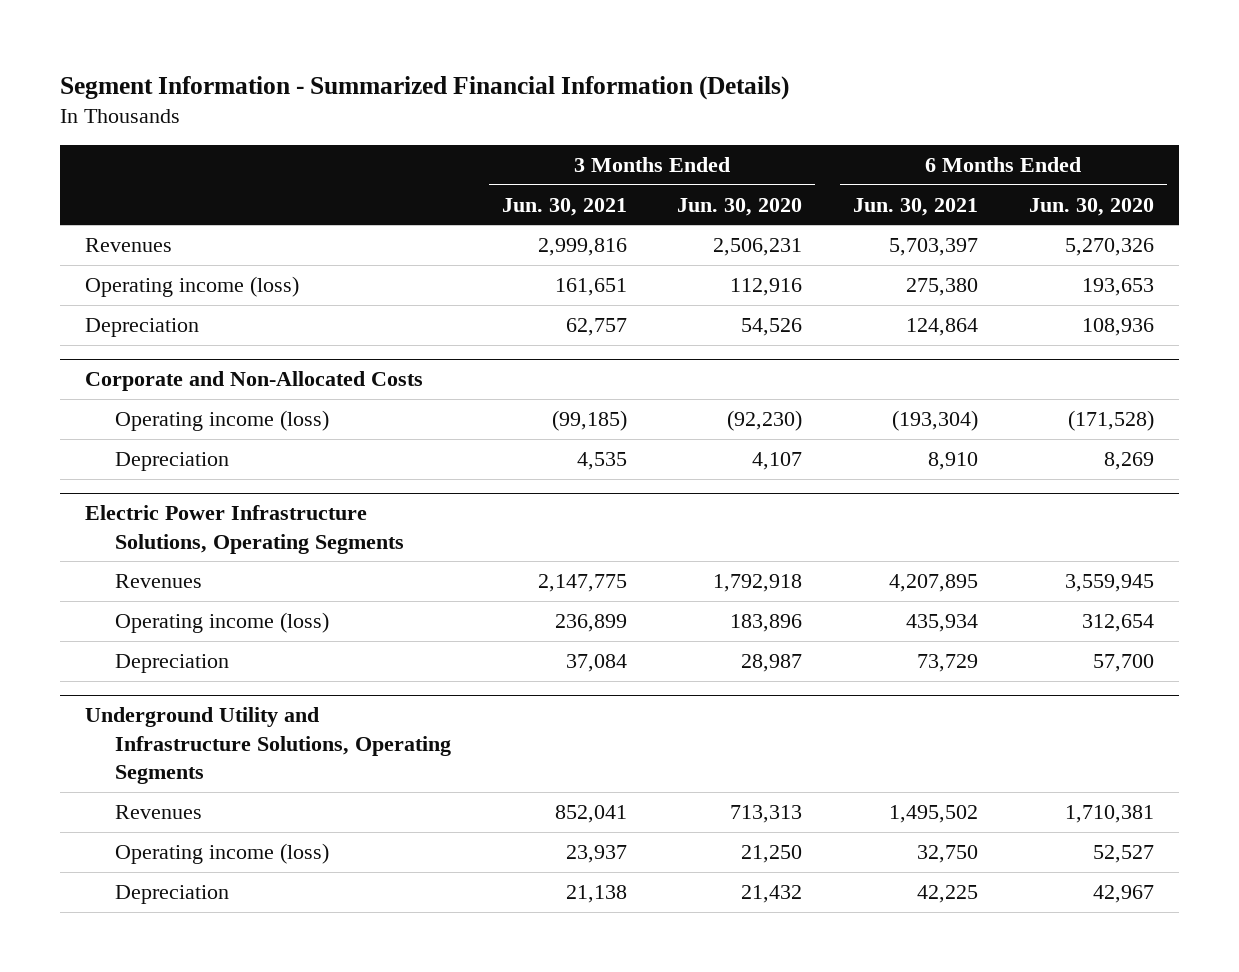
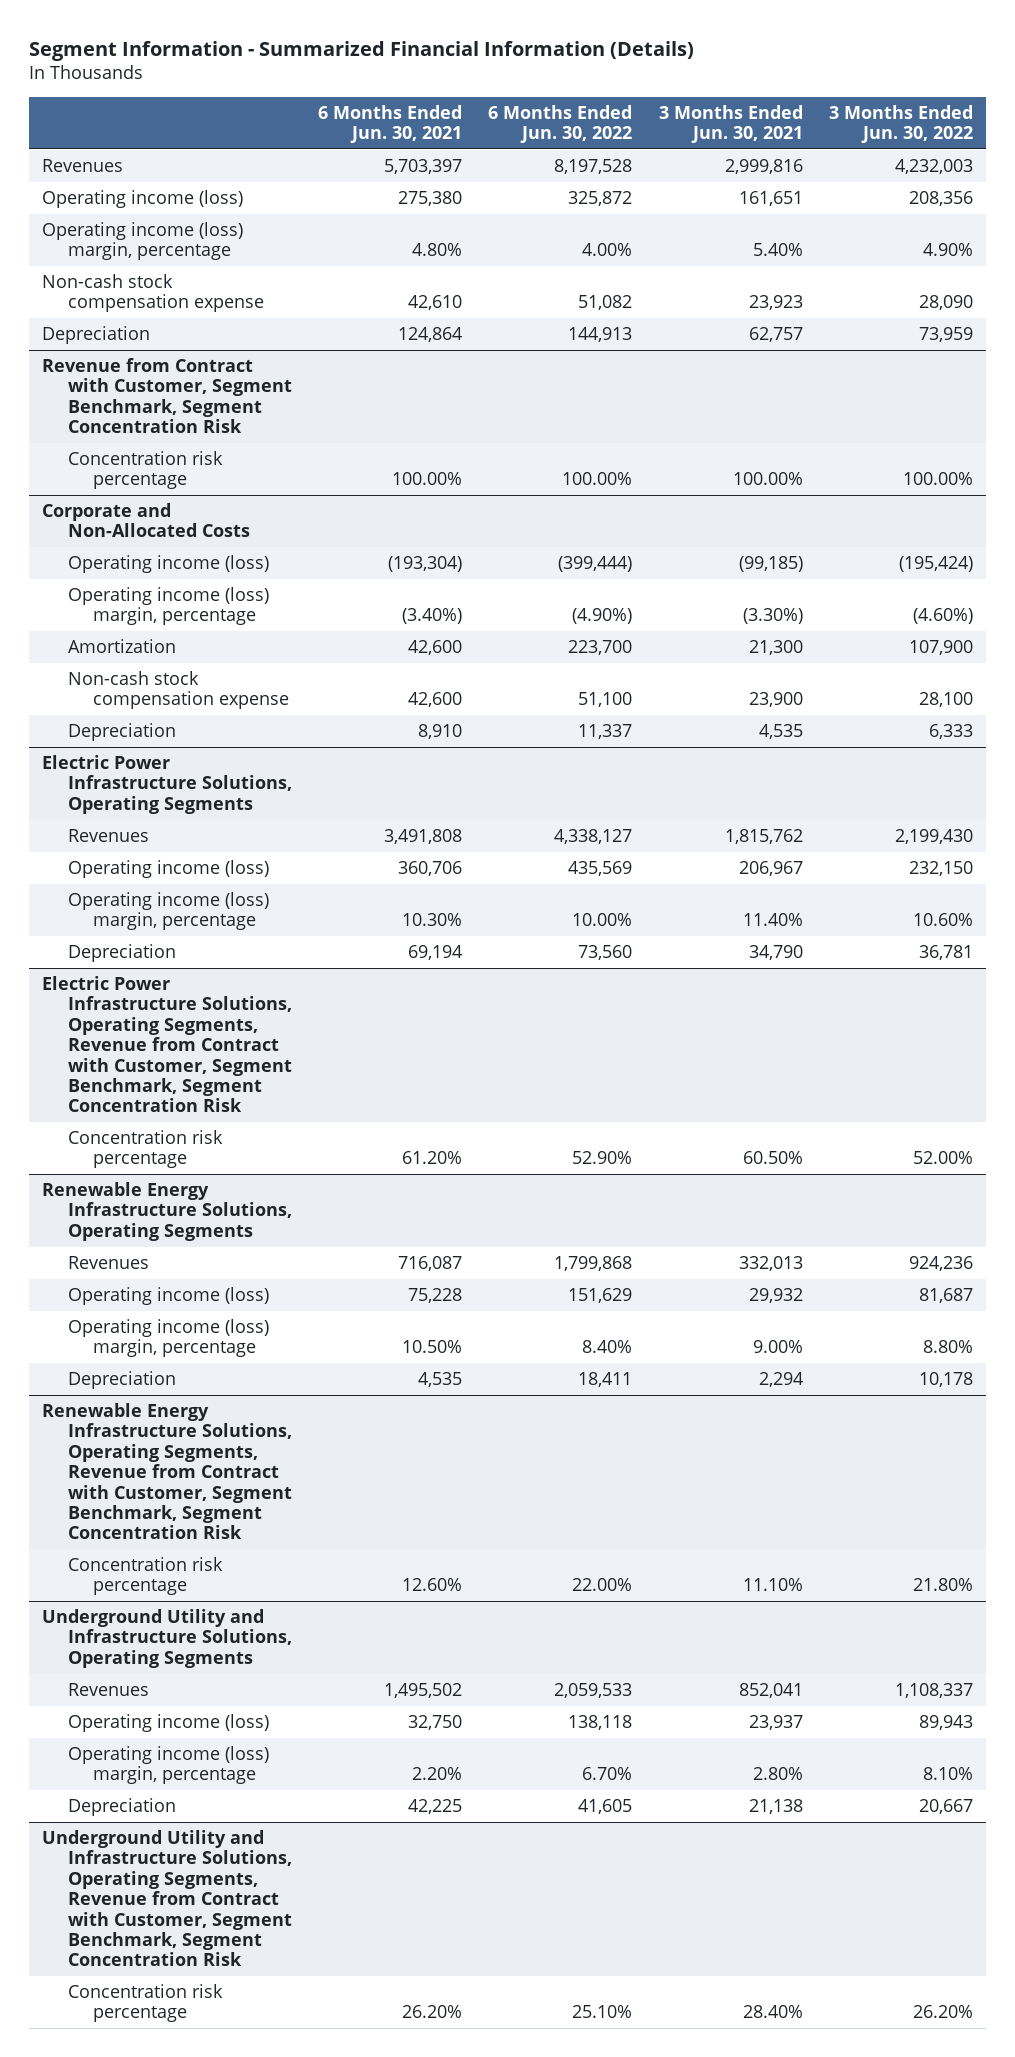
- | 3 Months Ended Jun. 30, 2021 | 3 Months Ended Jun. 30, 2020 | 6 Months Ended Jun. 30, 2021 | 6 Months Ended Jun. 30, 2020
+ | 6 Months Ended Jun. 30, 2021 | 6 Months Ended Jun. 30, 2022 | 3 Months Ended Jun. 30, 2021 | 3 Months Ended Jun. 30, 2022
+ Operating income (loss) margin, percentage | 4.80% | 4.00% | 5.40% | 4.90%
+ Non-cash stock compensation expense | 42,610 | 51,082 | 23,923 | 28,090
+ Revenue from Contract with Customer, Segment Benchmark, Segment Concentration Risk
+ Concentration risk percentage | 100.00% | 100.00% | 100.00% | 100.00%
@ Corporate and Non-Allocated Costs
+ Operating income (loss) margin, percentage | (3.40%) | (4.90%) | (3.30%) | (4.60%)
+ Amortization | 42,600 | 223,700 | 21,300 | 107,900
+ Non-cash stock compensation expense | 42,600 | 51,100 | 23,900 | 28,100
@ Electric Power Infrastructure Solutions, Operating Segments
- Revenues | 2,147,775 | 1,792,918 | 4,207,895 | 3,559,945
- Operating income (loss) | 236,899 | 183,896 | 435,934 | 312,654
- Depreciation | 37,084 | 28,987 | 73,729 | 57,700
+ Revenues | 3,491,808 | 4,338,127 | 1,815,762 | 2,199,430
+ Operating income (loss) | 360,706 | 435,569 | 206,967 | 232,150
+ Operating income (loss) margin, percentage | 10.30% | 10.00% | 11.40% | 10.60%
+ Depreciation | 69,194 | 73,560 | 34,790 | 36,781
+ Electric Power Infrastructure Solutions, Operating Segments, Revenue from Contract with Customer, Segment Benchmark, Segment Concentration Risk
+ Concentration risk percentage | 61.20% | 52.90% | 60.50% | 52.00%
+ Renewable Energy Infrastructure Solutions, Operating Segments
+ Revenues | 716,087 | 1,799,868 | 332,013 | 924,236
+ Operating income (loss) | 75,228 | 151,629 | 29,932 | 81,687
+ Operating income (loss) margin, percentage | 10.50% | 8.40% | 9.00% | 8.80%
+ Depreciation | 4,535 | 18,411 | 2,294 | 10,178
+ Renewable Energy Infrastructure Solutions, Operating Segments, Revenue from Contract with Customer, Segment Benchmark, Segment Concentration Risk
+ Concentration risk percentage | 12.60% | 22.00% | 11.10% | 21.80%
@ Underground Utility and Infrastructure Solutions, Operating Segments
+ Operating income (loss) margin, percentage | 2.20% | 6.70% | 2.80% | 8.10%
+ Underground Utility and Infrastructure Solutions, Operating Segments, Revenue from Contract with Customer, Segment Benchmark, Segment Concentration Risk
+ Concentration risk percentage | 26.20% | 25.10% | 28.40% | 26.20%

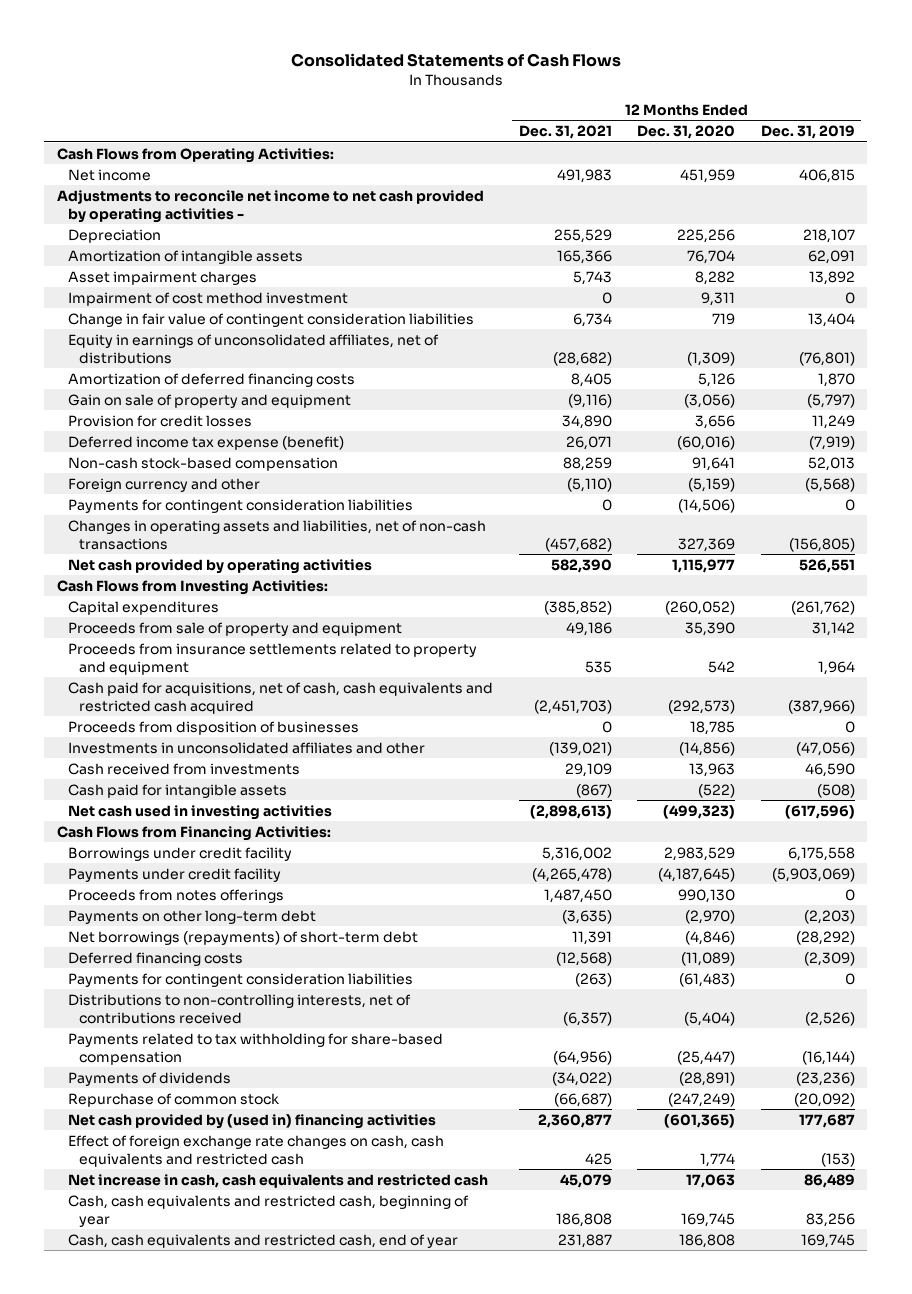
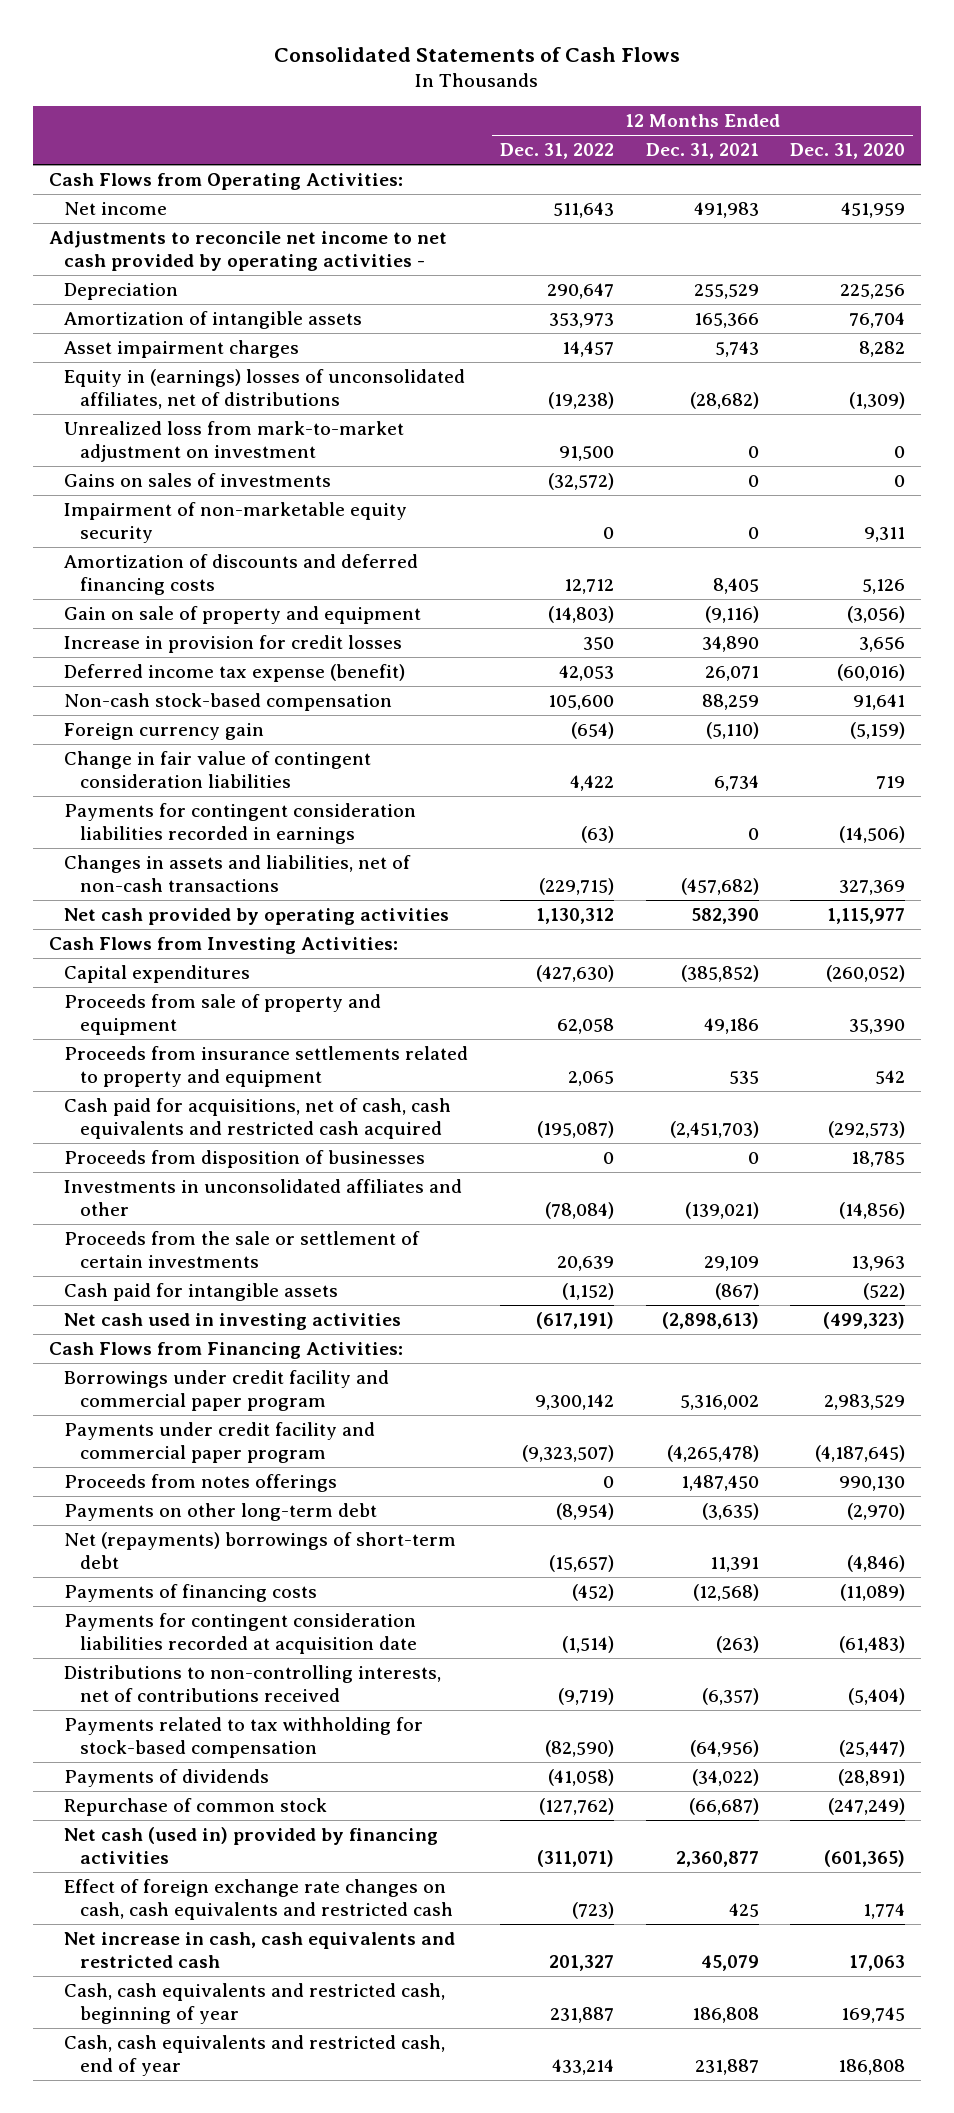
- | 12 Months Ended Dec. 31, 2021 | 12 Months Ended Dec. 31, 2020 | 12 Months Ended Dec. 31, 2019
+ | 12 Months Ended Dec. 31, 2022 | 12 Months Ended Dec. 31, 2021 | 12 Months Ended Dec. 31, 2020
- Impairment of cost method investment | 0 | 9,311 | 0
- Equity in earnings of unconsolidated affiliates, net of distributions | (28,682) | (1,309) | (76,801)
- Amortization of deferred financing costs | 8,405 | 5,126 | 1,870
+ Equity in (earnings) losses of unconsolidated affiliates, net of distributions | (19,238) | (28,682) | (1,309)
+ Unrealized loss from mark-to-market adjustment on investment | 91,500 | 0 | 0
+ Gains on sales of investments | (32,572) | 0 | 0
+ Impairment of non-marketable equity security | 0 | 0 | 9,311
+ Amortization of discounts and deferred financing costs | 12,712 | 8,405 | 5,126
- Provision for credit losses | 34,890 | 3,656 | 11,249
+ Increase in provision for credit losses | 350 | 34,890 | 3,656
- Foreign currency and other | (5,110) | (5,159) | (5,568)
- Payments for contingent consideration liabilities | 0 | (14,506) | 0
- Changes in operating assets and liabilities, net of non-cash transactions | (457,682) | 327,369 | (156,805)
+ Foreign currency gain | (654) | (5,110) | (5,159)
moved down: Change in fair value of contingent consideration liabilities | 4,422 | 6,734 | 719
+ Payments for contingent consideration liabilities recorded in earnings | (63) | 0 | (14,506)
+ Changes in assets and liabilities, net of non-cash transactions | (229,715) | (457,682) | 327,369
- Cash received from investments | 29,109 | 13,963 | 46,590
+ Proceeds from the sale or settlement of certain investments | 20,639 | 29,109 | 13,963
- Borrowings under credit facility | 5,316,002 | 2,983,529 | 6,175,558
- Payments under credit facility | (4,265,478) | (4,187,645) | (5,903,069)
+ Borrowings under credit facility and commercial paper program | 9,300,142 | 5,316,002 | 2,983,529
+ Payments under credit facility and commercial paper program | (9,323,507) | (4,265,478) | (4,187,645)
- Net borrowings (repayments) of short-term debt | 11,391 | (4,846) | (28,292)
- Deferred financing costs | (12,568) | (11,089) | (2,309)
- Payments for contingent consideration liabilities | (263) | (61,483) | 0
+ Net (repayments) borrowings of short-term debt | (15,657) | 11,391 | (4,846)
+ Payments of financing costs | (452) | (12,568) | (11,089)
+ Payments for contingent consideration liabilities recorded at acquisition date | (1,514) | (263) | (61,483)
- Payments related to tax withholding for share-based compensation | (64,956) | (25,447) | (16,144)
+ Payments related to tax withholding for stock-based compensation | (82,590) | (64,956) | (25,447)
- Net cash provided by (used in) financing activities | 2,360,877 | (601,365) | 177,687
+ Net cash (used in) provided by financing activities | (311,071) | 2,360,877 | (601,365)

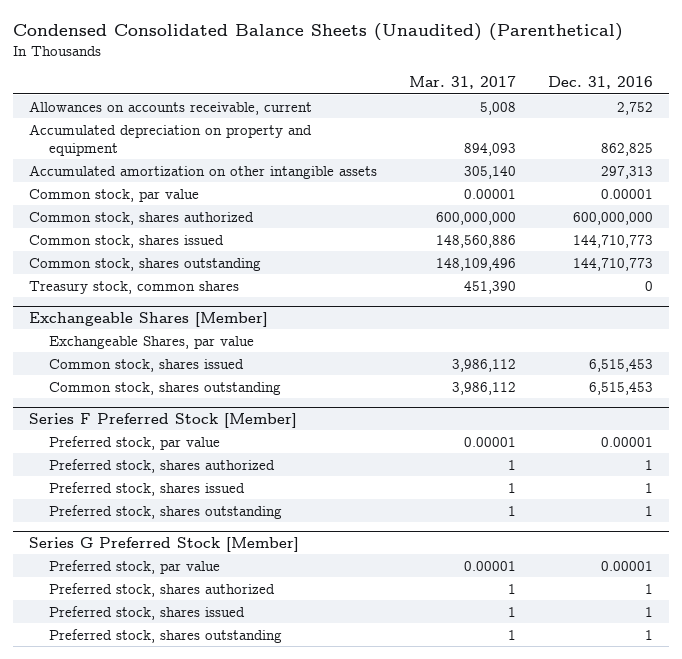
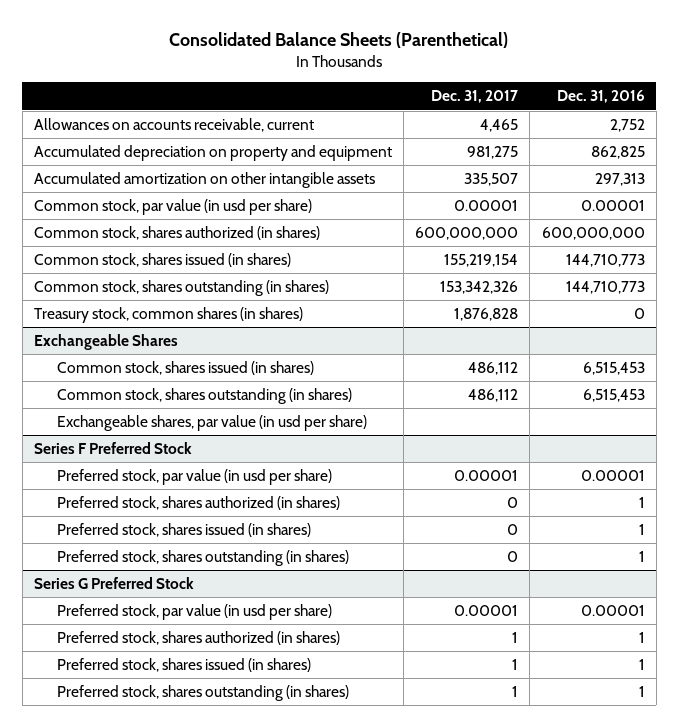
- Condensed Consolidated Balance Sheets (Unaudited) (Parenthetical)
+ Consolidated Balance Sheets (Parenthetical)
- | Mar. 31, 2017 | Dec. 31, 2016
+ | Dec. 31, 2017 | Dec. 31, 2016
- Common stock, par value | 0.00001 | 0.00001
- Common stock, shares authorized | 600,000,000 | 600,000,000
- Common stock, shares issued | 148,560,886 | 144,710,773
- Common stock, shares outstanding | 148,109,496 | 144,710,773
- Treasury stock, common shares | 451,390 | 0
- Exchangeable Shares [Member]
- Exchangeable Shares, par value
- Common stock, shares issued | 3,986,112 | 6,515,453
- Common stock, shares outstanding | 3,986,112 | 6,515,453
- Series F Preferred Stock [Member]
- Preferred stock, par value | 0.00001 | 0.00001
- Preferred stock, shares authorized | 1 | 1
- Preferred stock, shares issued | 1 | 1
- Preferred stock, shares outstanding | 1 | 1
- Series G Preferred Stock [Member]
- Preferred stock, par value | 0.00001 | 0.00001
- Preferred stock, shares authorized | 1 | 1
- Preferred stock, shares issued | 1 | 1
- Preferred stock, shares outstanding | 1 | 1
+ Common stock, par value (in usd per share) | 0.00001 | 0.00001
+ Common stock, shares authorized (in shares) | 600,000,000 | 600,000,000
+ Common stock, shares issued (in shares) | 155,219,154 | 144,710,773
+ Common stock, shares outstanding (in shares) | 153,342,326 | 144,710,773
+ Treasury stock, common shares (in shares) | 1,876,828 | 0
+ Exchangeable Shares
+ Common stock, shares issued (in shares) | 486,112 | 6,515,453
+ Common stock, shares outstanding (in shares) | 486,112 | 6,515,453
+ Exchangeable shares, par value (in usd per share)
+ Series F Preferred Stock
+ Preferred stock, par value (in usd per share) | 0.00001 | 0.00001
+ Preferred stock, shares authorized (in shares) | 0 | 1
+ Preferred stock, shares issued (in shares) | 0 | 1
+ Preferred stock, shares outstanding (in shares) | 0 | 1
+ Series G Preferred Stock
+ Preferred stock, par value (in usd per share) | 0.00001 | 0.00001
+ Preferred stock, shares authorized (in shares) | 1 | 1
+ Preferred stock, shares issued (in shares) | 1 | 1
+ Preferred stock, shares outstanding (in shares) | 1 | 1

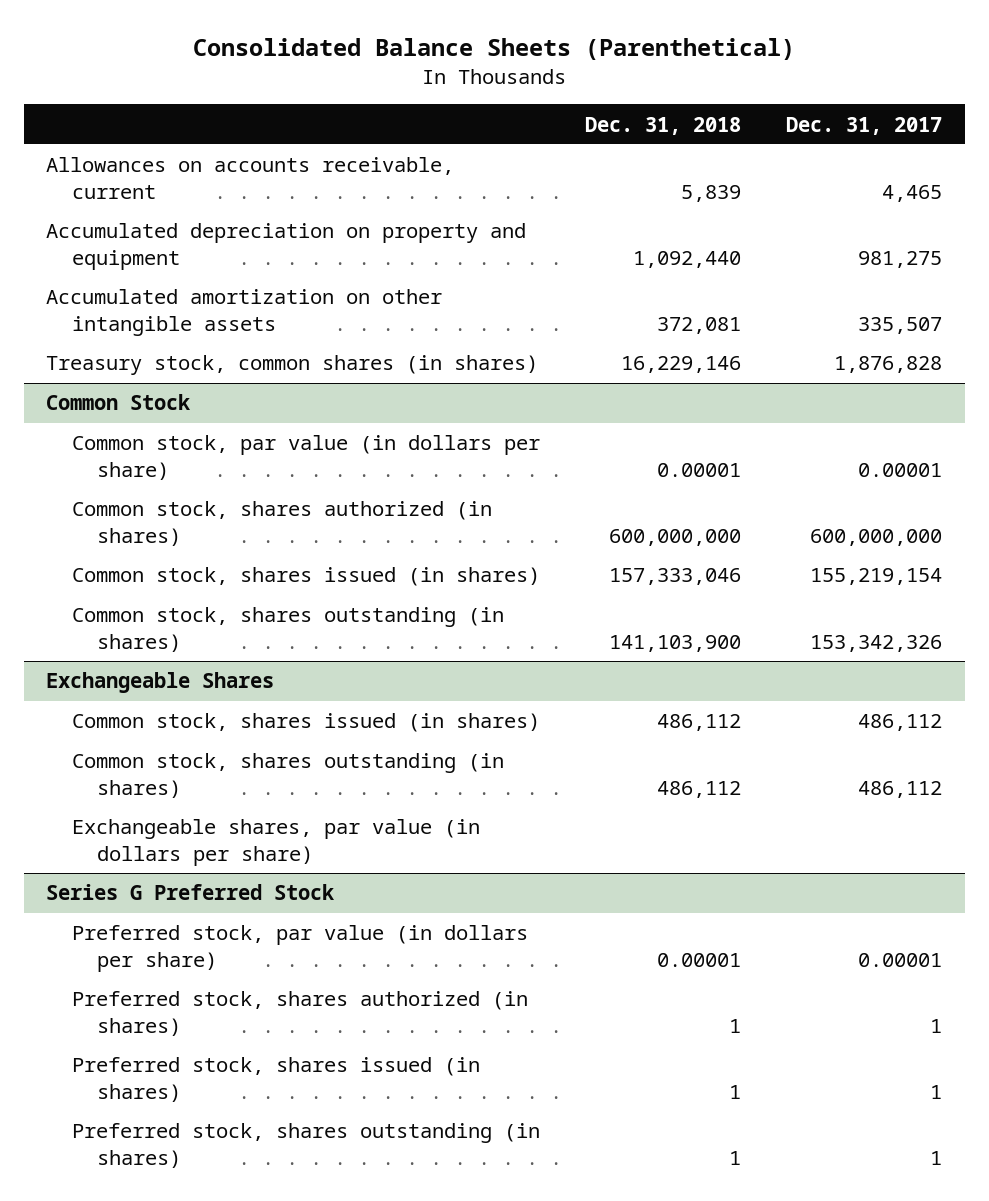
- | Dec. 31, 2017 | Dec. 31, 2016
+ | Dec. 31, 2018 | Dec. 31, 2017
- Common stock, par value (in usd per share) | 0.00001 | 0.00001
moved up: Treasury stock, common shares (in shares) | 16,229,146 | 1,876,828
+ Common Stock
+ Common stock, par value (in dollars per share) | 0.00001 | 0.00001
@ Exchangeable Shares
- Exchangeable shares, par value (in usd per share)
- Series F Preferred Stock
- Preferred stock, par value (in usd per share) | 0.00001 | 0.00001
- Preferred stock, shares authorized (in shares) | 0 | 1
- Preferred stock, shares issued (in shares) | 0 | 1
- Preferred stock, shares outstanding (in shares) | 0 | 1
@ Exchangeable Shares
+ Exchangeable shares, par value (in dollars per share)
@ Series G Preferred Stock
- Preferred stock, par value (in usd per share) | 0.00001 | 0.00001
+ Preferred stock, par value (in dollars per share) | 0.00001 | 0.00001

